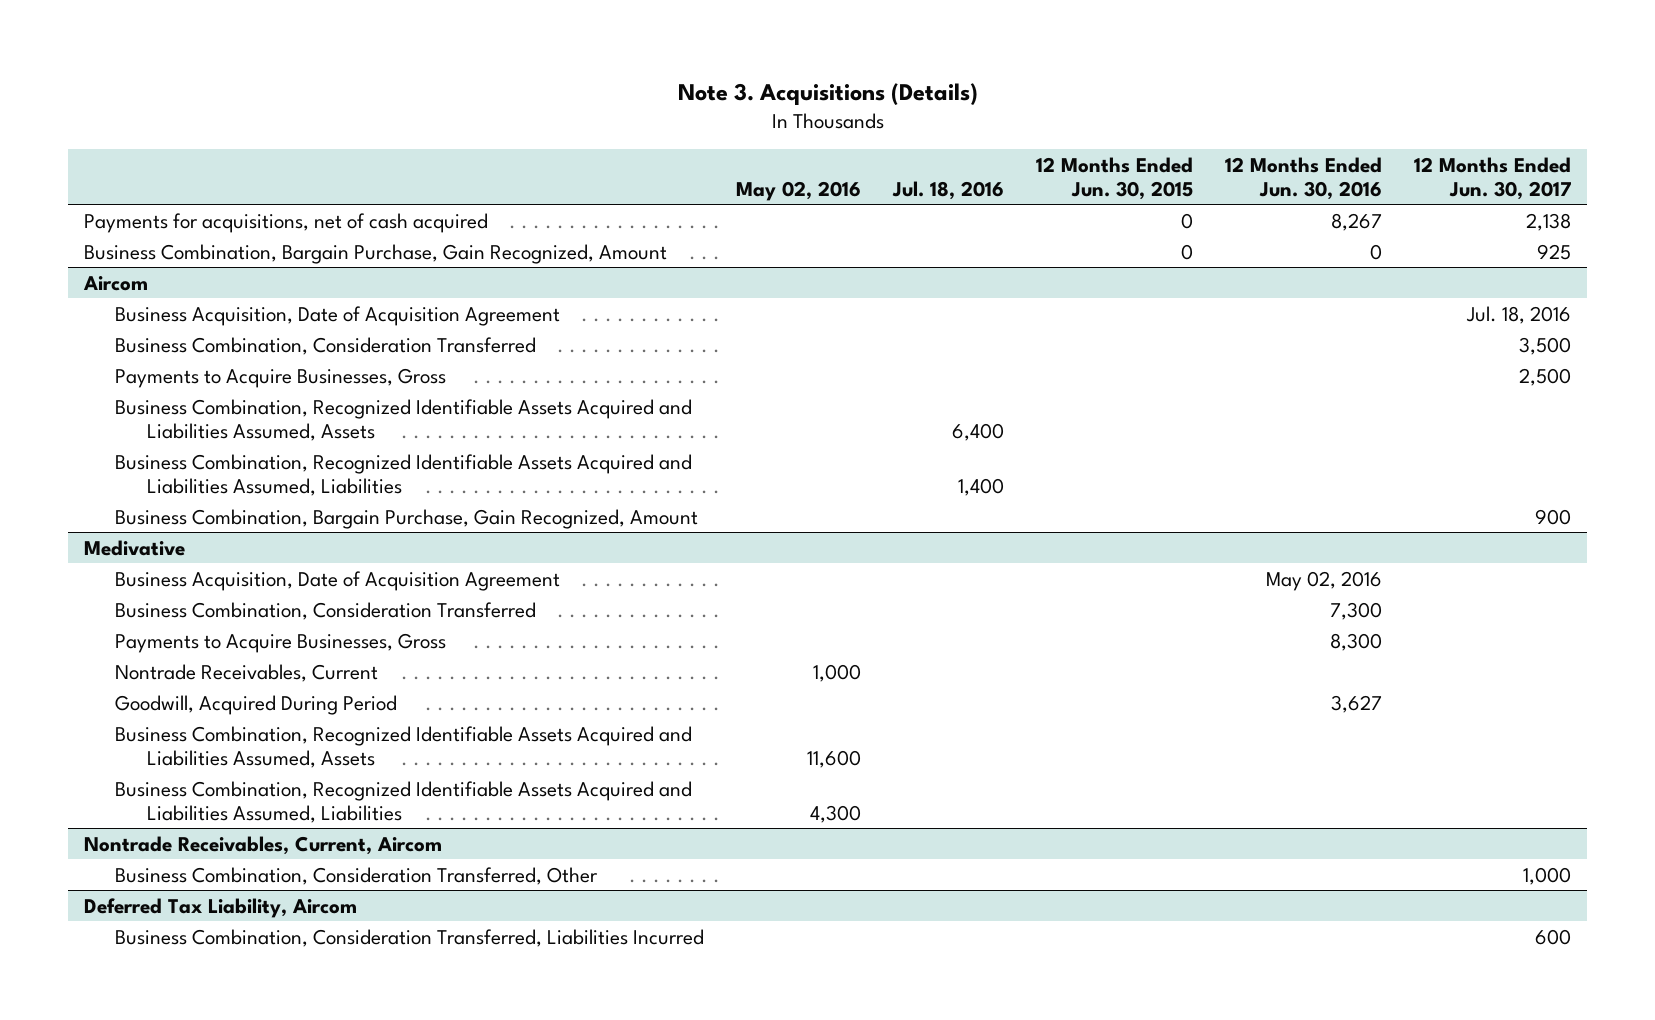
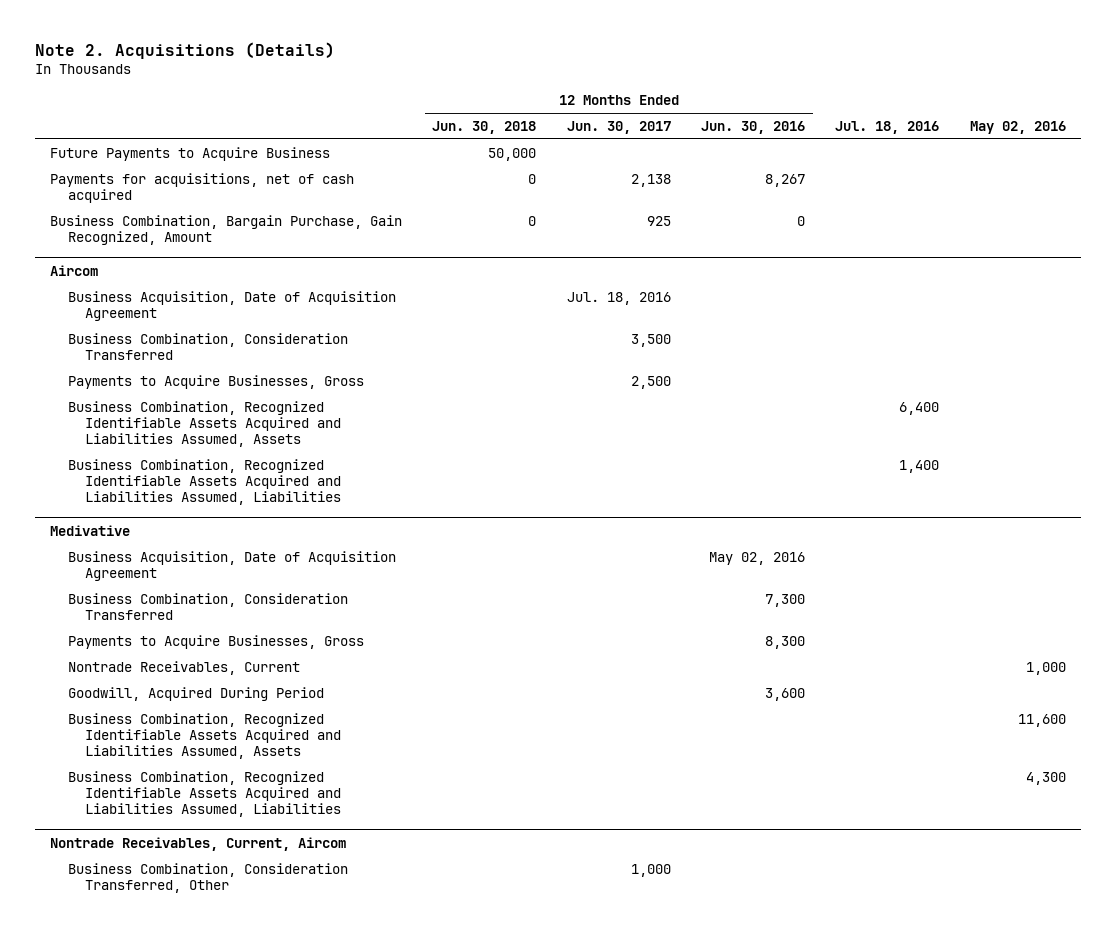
- Note 3. Acquisitions (Details)
+ Note 2. Acquisitions (Details)
- | May 02, 2016 | Jul. 18, 2016 | 12 Months Ended Jun. 30, 2015 | 12 Months Ended Jun. 30, 2016 | 12 Months Ended Jun. 30, 2017
+ | 12 Months Ended Jun. 30, 2018 | 12 Months Ended Jun. 30, 2017 | 12 Months Ended Jun. 30, 2016 | Jul. 18, 2016 | May 02, 2016
+ Future Payments to Acquire Business | 50,000 | | | |
@ Aircom
- Business Combination, Bargain Purchase, Gain Recognized, Amount | | | | | 900
@ Medivative
- Goodwill, Acquired During Period | | | | 3,627 |
+ Goodwill, Acquired During Period | | | 3,600 | |
- Deferred Tax Liability, Aircom
- Business Combination, Consideration Transferred, Liabilities Incurred | | | | | 600

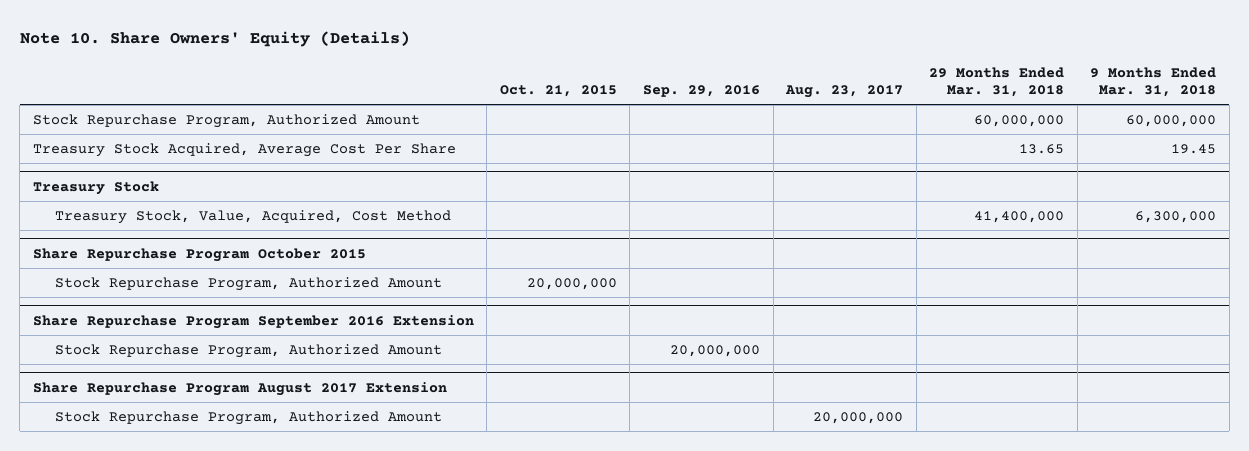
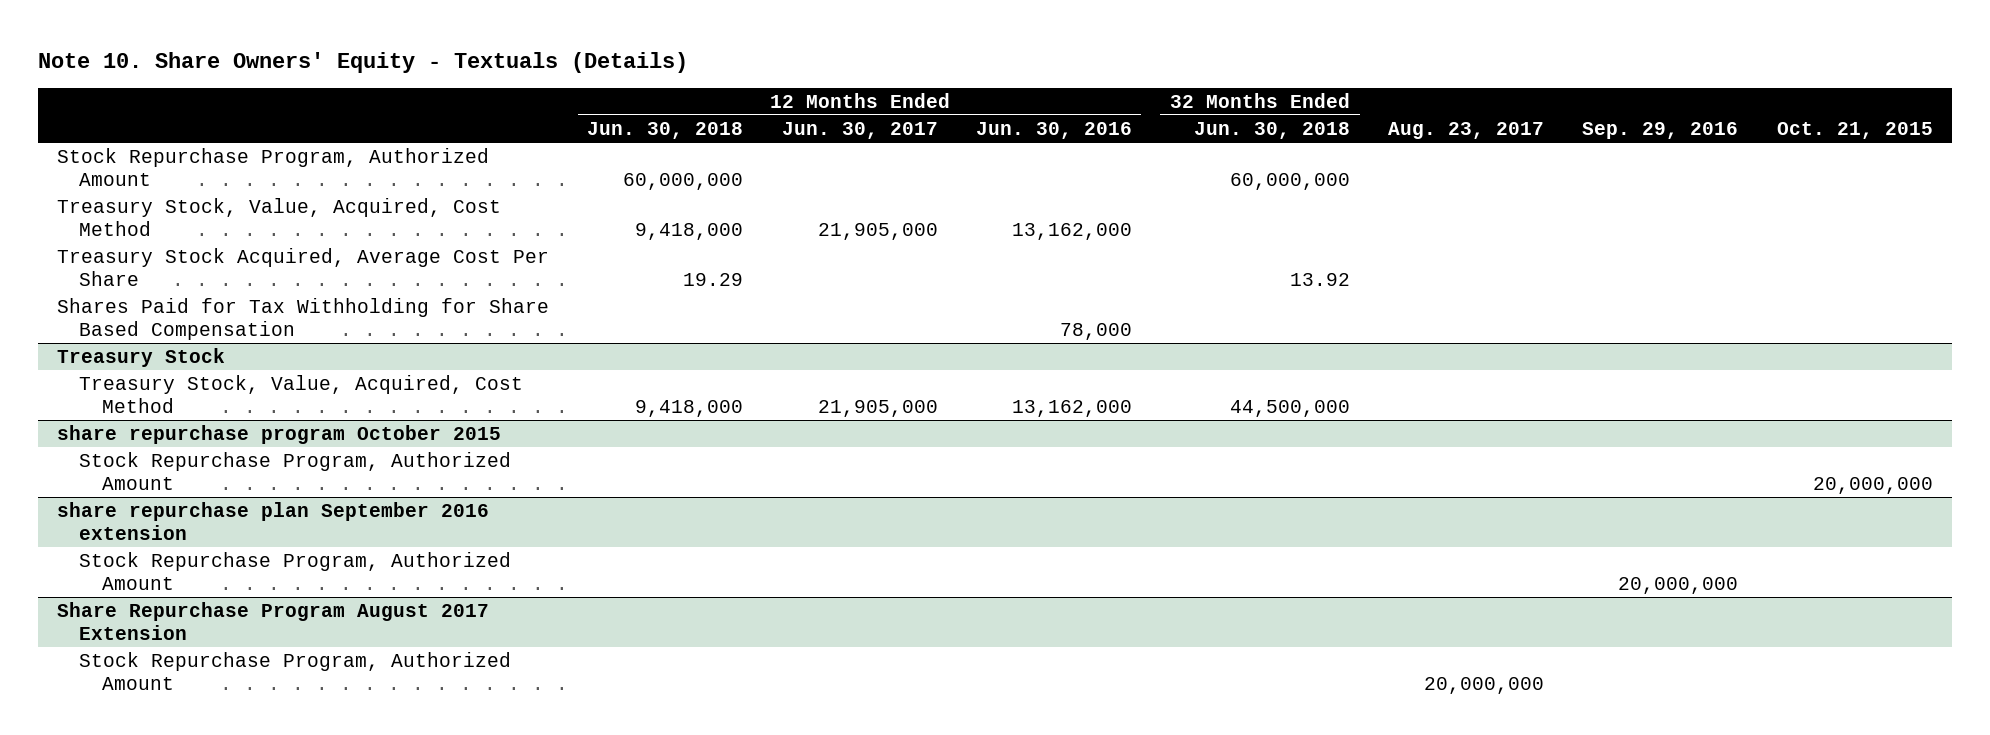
- Note 10. Share Owners' Equity (Details)
+ Note 10. Share Owners' Equity - Textuals (Details)
- | Oct. 21, 2015 | Sep. 29, 2016 | Aug. 23, 2017 | 29 Months Ended Mar. 31, 2018 | 9 Months Ended Mar. 31, 2018
+ | 12 Months Ended Jun. 30, 2018 | 12 Months Ended Jun. 30, 2017 | 12 Months Ended Jun. 30, 2016 | 32 Months Ended Jun. 30, 2018 | Aug. 23, 2017 | Sep. 29, 2016 | Oct. 21, 2015
+ Treasury Stock, Value, Acquired, Cost Method | 9,418,000 | 21,905,000 | 13,162,000 | | | |
+ Shares Paid for Tax Withholding for Share Based Compensation | | | 78,000 | | | |
- Share Repurchase Program October 2015
+ share repurchase program October 2015
- Share Repurchase Program September 2016 Extension
+ share repurchase plan September 2016 extension

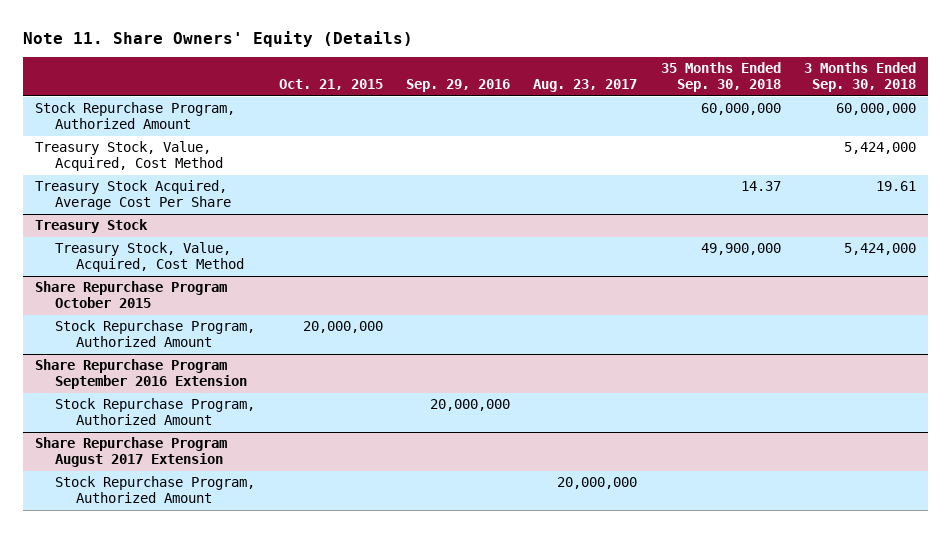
- Note 10. Share Owners' Equity - Textuals (Details)
+ Note 11. Share Owners' Equity (Details)
- | 12 Months Ended Jun. 30, 2018 | 12 Months Ended Jun. 30, 2017 | 12 Months Ended Jun. 30, 2016 | 32 Months Ended Jun. 30, 2018 | Aug. 23, 2017 | Sep. 29, 2016 | Oct. 21, 2015
+ | Oct. 21, 2015 | Sep. 29, 2016 | Aug. 23, 2017 | 35 Months Ended Sep. 30, 2018 | 3 Months Ended Sep. 30, 2018
- Shares Paid for Tax Withholding for Share Based Compensation | | | 78,000 | | | |
- share repurchase program October 2015
+ Share Repurchase Program October 2015
- share repurchase plan September 2016 extension
+ Share Repurchase Program September 2016 Extension

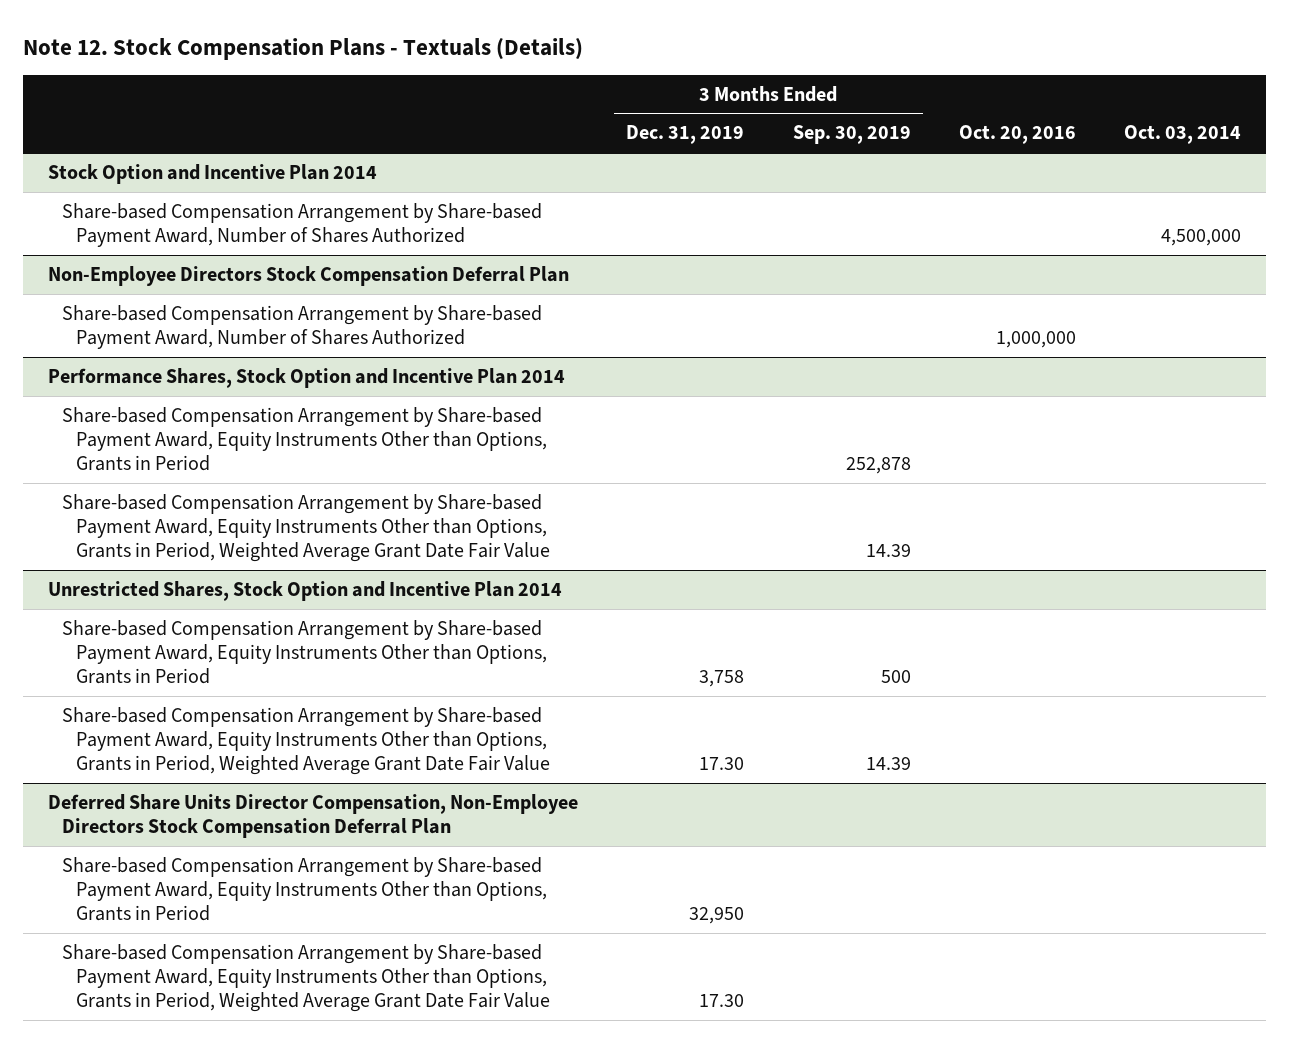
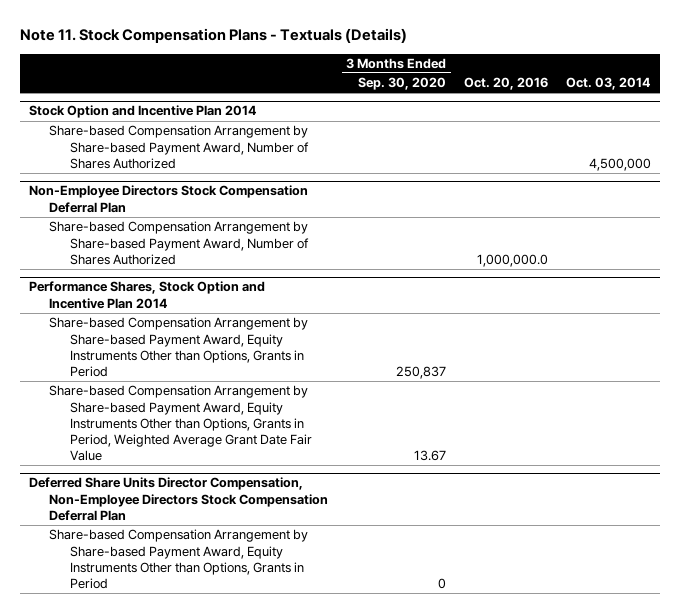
- Note 12. Stock Compensation Plans - Textuals (Details)
+ Note 11. Stock Compensation Plans - Textuals (Details)
- | 3 Months Ended Dec. 31, 2019 | 3 Months Ended Sep. 30, 2019 | Oct. 20, 2016 | Oct. 03, 2014
+ | 3 Months Ended Sep. 30, 2020 | Oct. 20, 2016 | Oct. 03, 2014
@ Non-Employee Directors Stock Compensation Deferral Plan
- Share-based Compensation Arrangement by Share-based Payment Award, Number of Shares Authorized | | | 1,000,000 |
+ Share-based Compensation Arrangement by Share-based Payment Award, Number of Shares Authorized | | 1,000,000.0 |
- Unrestricted Shares, Stock Option and Incentive Plan 2014
- Share-based Compensation Arrangement by Share-based Payment Award, Equity Instruments Other than Options, Grants in Period | 3,758 | 500 | |
- Share-based Compensation Arrangement by Share-based Payment Award, Equity Instruments Other than Options, Grants in Period, Weighted Average Grant Date Fair Value | 17.30 | 14.39 | |
@ Deferred Share Units Director Compensation, Non-Employee Directors Stock Compensation Deferral Plan
- Share-based Compensation Arrangement by Share-based Payment Award, Equity Instruments Other than Options, Grants in Period, Weighted Average Grant Date Fair Value | 17.30 | | |

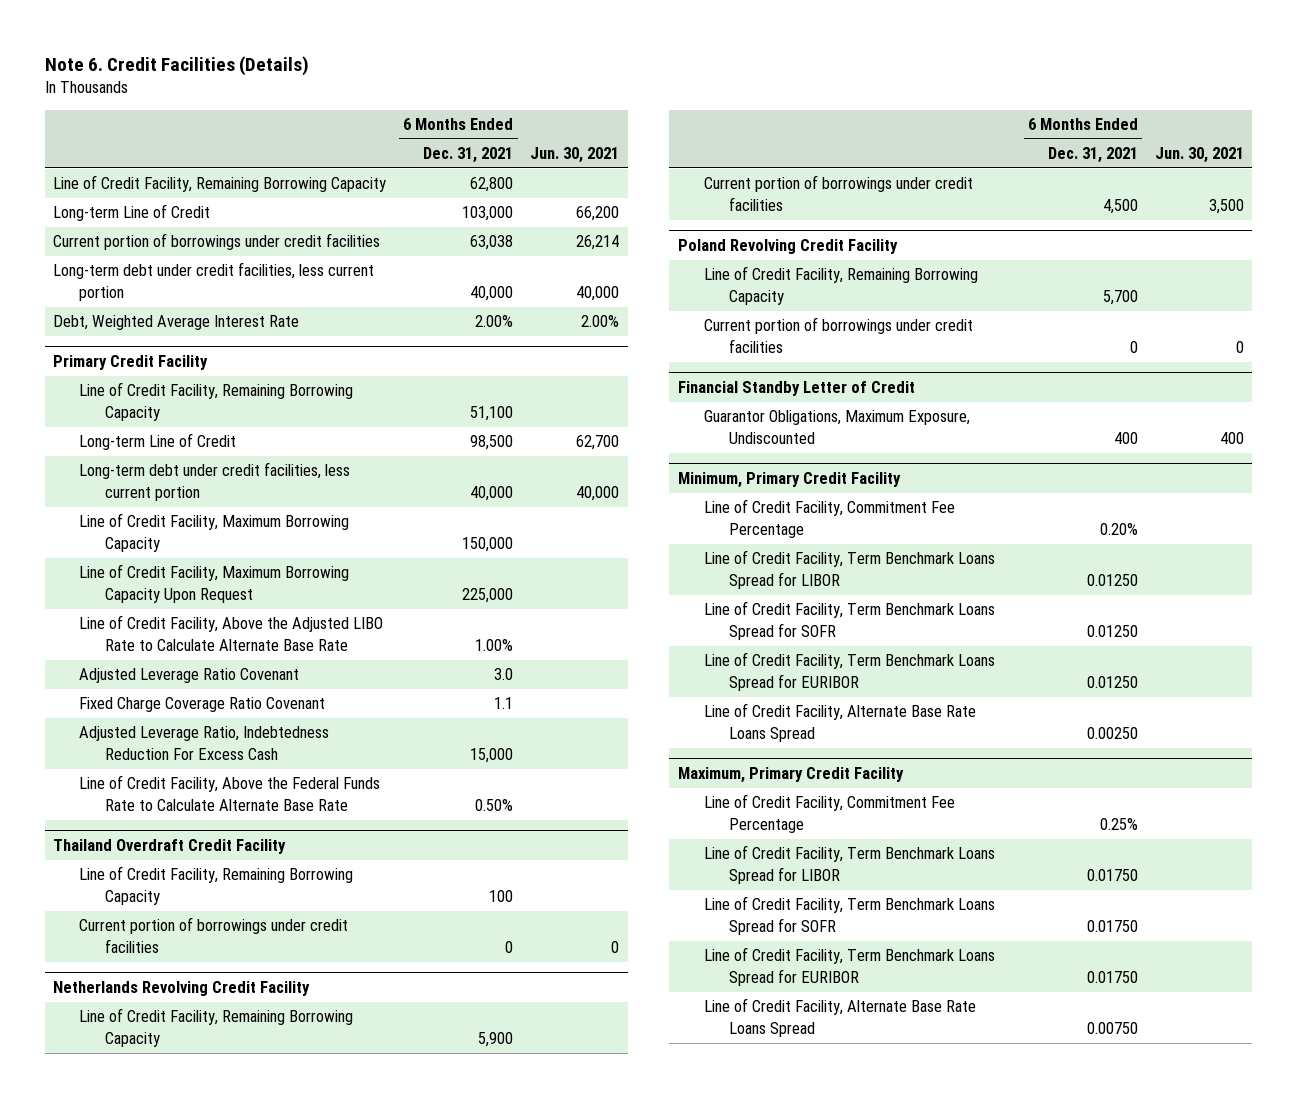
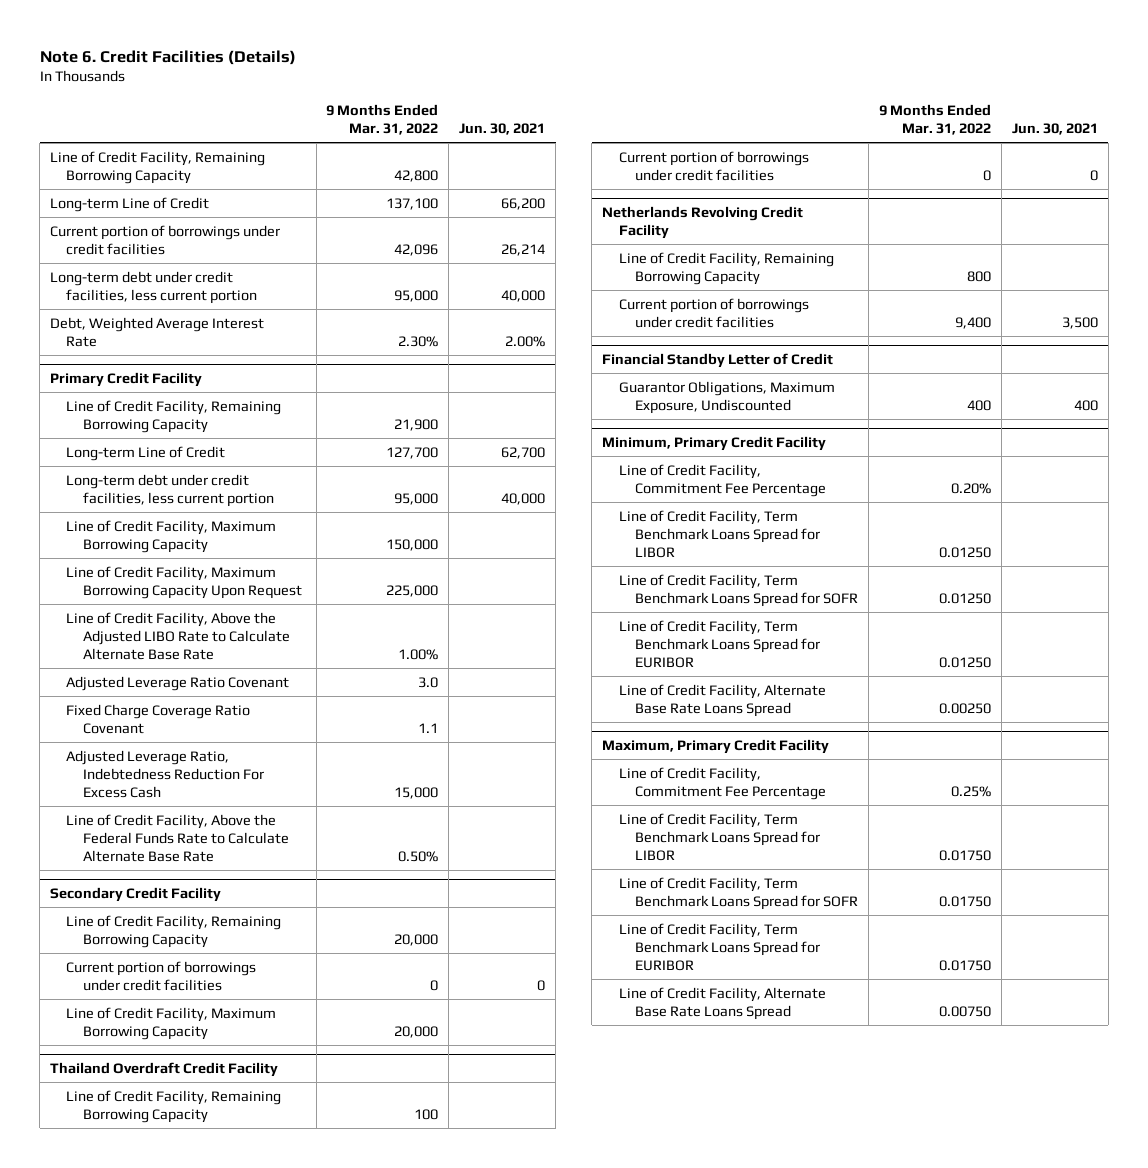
- | 6 Months Ended Dec. 31, 2021 | Jun. 30, 2021
+ | 9 Months Ended Mar. 31, 2022 | Jun. 30, 2021
+ Secondary Credit Facility
+ Line of Credit Facility, Remaining Borrowing Capacity | 20,000 |
+ Current portion of borrowings under credit facilities | 0 | 0
+ Line of Credit Facility, Maximum Borrowing Capacity | 20,000 |
- Poland Revolving Credit Facility
- Line of Credit Facility, Remaining Borrowing Capacity | 5,700 |
- Current portion of borrowings under credit facilities | 0 | 0

